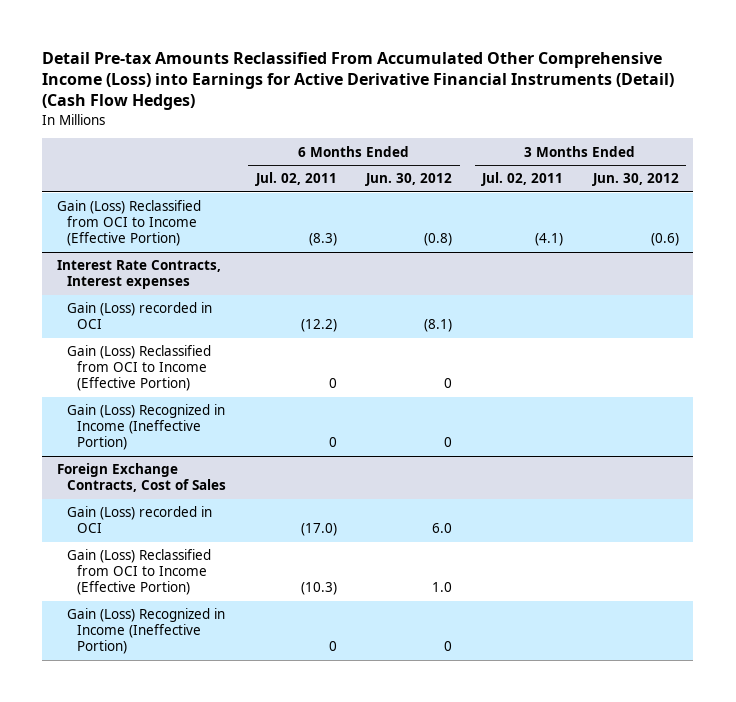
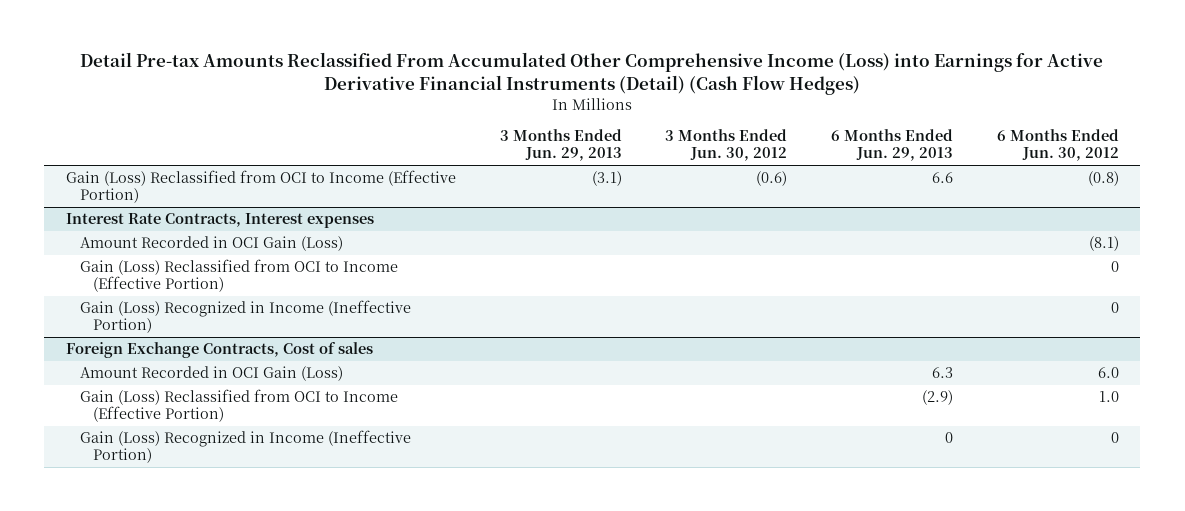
- | 6 Months Ended Jul. 02, 2011 | 6 Months Ended Jun. 30, 2012 | 3 Months Ended Jul. 02, 2011 | 3 Months Ended Jun. 30, 2012
+ | 3 Months Ended Jun. 29, 2013 | 3 Months Ended Jun. 30, 2012 | 6 Months Ended Jun. 29, 2013 | 6 Months Ended Jun. 30, 2012
@ Interest Rate Contracts, Interest expenses
- Gain (Loss) recorded in OCI | (12.2) | (8.1) | |
+ Amount Recorded in OCI Gain (Loss) | | | | (8.1)
- Foreign Exchange Contracts, Cost of Sales
- Gain (Loss) recorded in OCI | (17.0) | 6.0 | |
+ Foreign Exchange Contracts, Cost of sales
+ Amount Recorded in OCI Gain (Loss) | | | 6.3 | 6.0

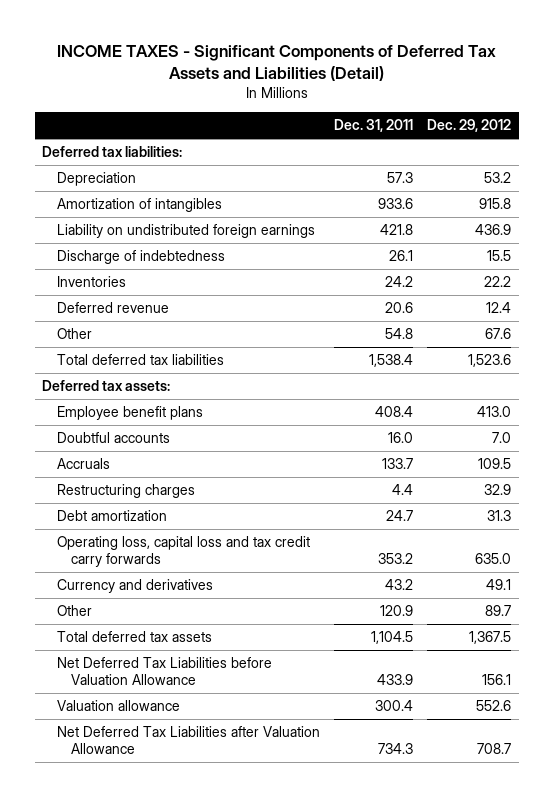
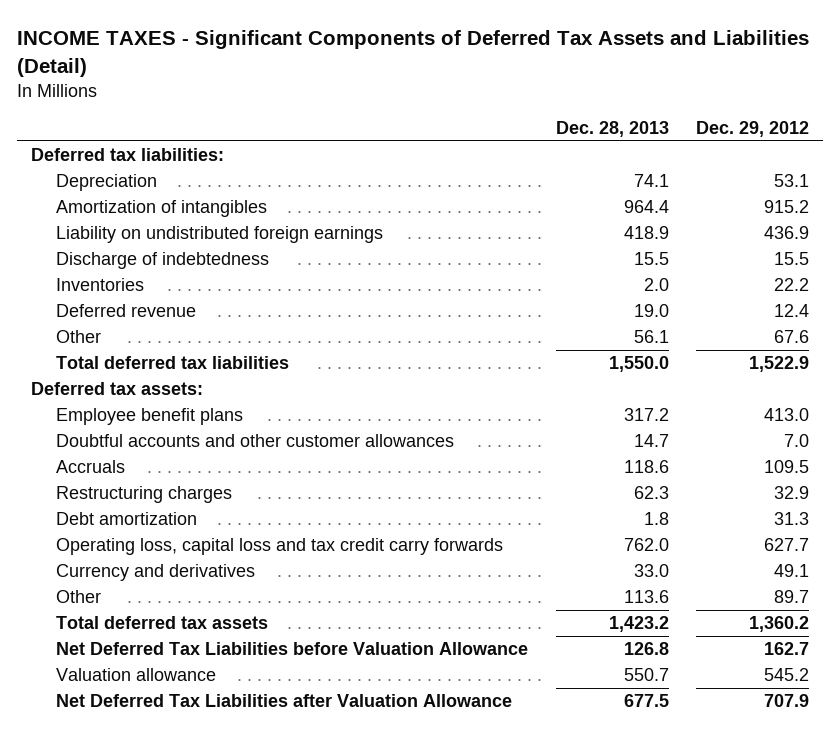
- | Dec. 31, 2011 | Dec. 29, 2012
+ | Dec. 28, 2013 | Dec. 29, 2012
- Depreciation | 57.3 | 53.2
- Amortization of intangibles | 933.6 | 915.8
+ Depreciation | 74.1 | 53.1
+ Amortization of intangibles | 964.4 | 915.2
- Total deferred tax liabilities | 1,538.4 | 1,523.6
+ Total deferred tax liabilities | 1,550.0 | 1,522.9
- Doubtful accounts | 16.0 | 7.0
+ Doubtful accounts and other customer allowances | 14.7 | 7.0
- Operating loss, capital loss and tax credit carry forwards | 353.2 | 635.0
+ Operating loss, capital loss and tax credit carry forwards | 762.0 | 627.7
- Total deferred tax assets | 1,104.5 | 1,367.5
- Net Deferred Tax Liabilities before Valuation Allowance | 433.9 | 156.1
- Valuation allowance | 300.4 | 552.6
- Net Deferred Tax Liabilities after Valuation Allowance | 734.3 | 708.7
+ Total deferred tax assets | 1,423.2 | 1,360.2
+ Net Deferred Tax Liabilities before Valuation Allowance | 126.8 | 162.7
+ Valuation allowance | 550.7 | 545.2
+ Net Deferred Tax Liabilities after Valuation Allowance | 677.5 | 707.9

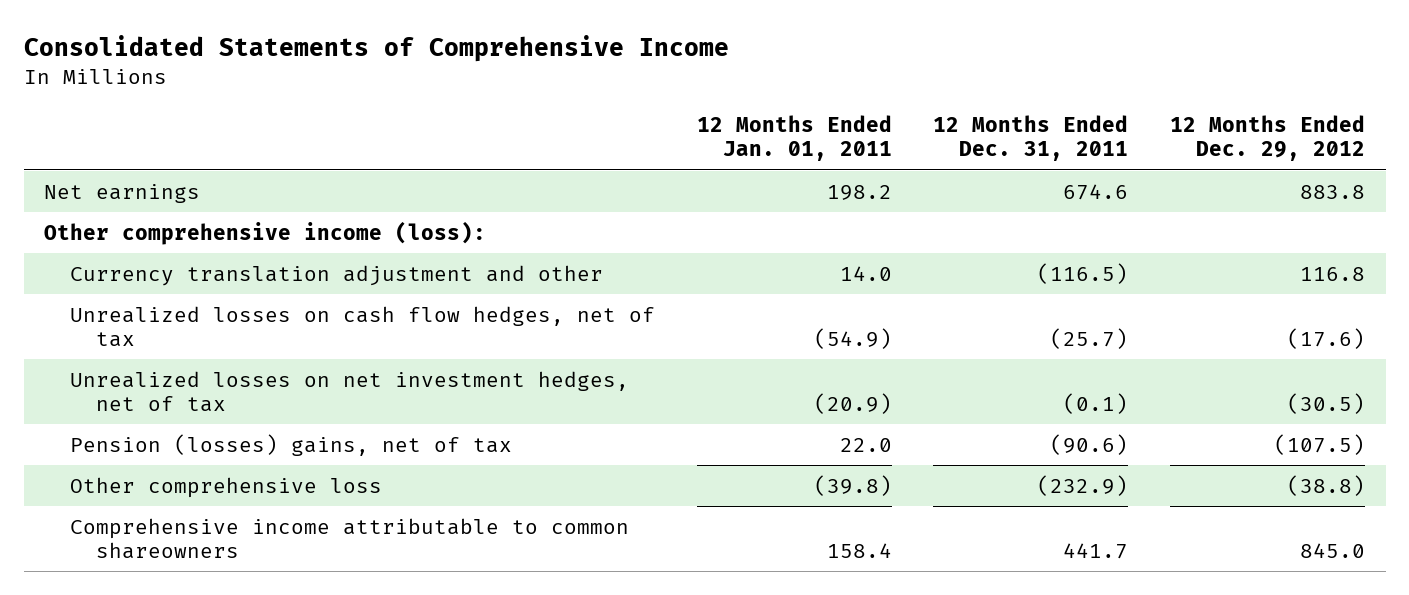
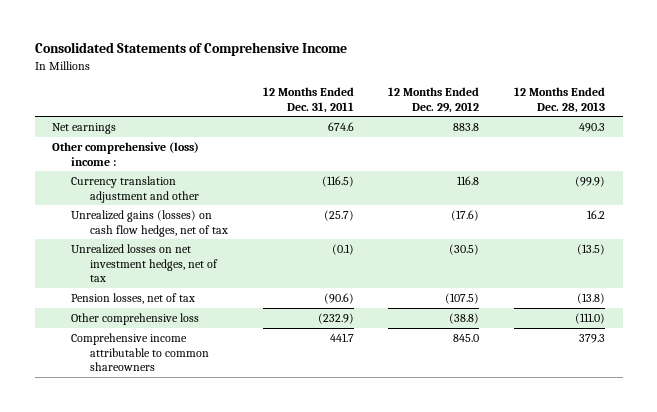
- | 12 Months Ended Jan. 01, 2011 | 12 Months Ended Dec. 31, 2011 | 12 Months Ended Dec. 29, 2012
+ | 12 Months Ended Dec. 31, 2011 | 12 Months Ended Dec. 29, 2012 | 12 Months Ended Dec. 28, 2013
- Other comprehensive income (loss):
+ Other comprehensive (loss) income :
- Unrealized losses on cash flow hedges, net of tax | (54.9) | (25.7) | (17.6)
+ Unrealized gains (losses) on cash flow hedges, net of tax | (25.7) | (17.6) | 16.2
- Pension (losses) gains, net of tax | 22.0 | (90.6) | (107.5)
+ Pension losses, net of tax | (90.6) | (107.5) | (13.8)

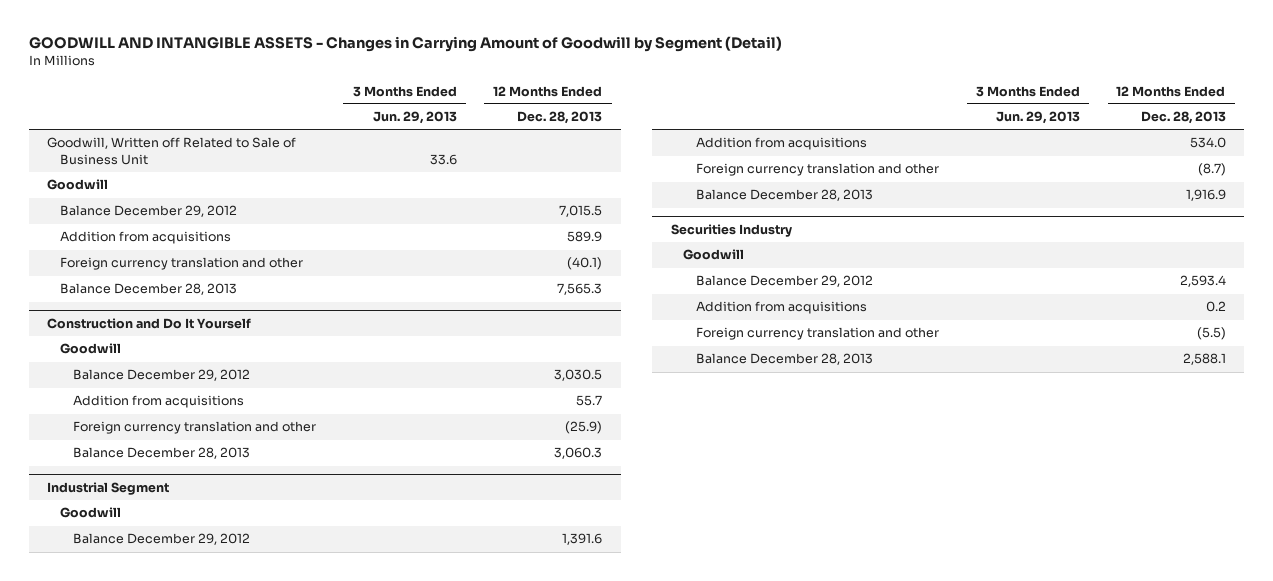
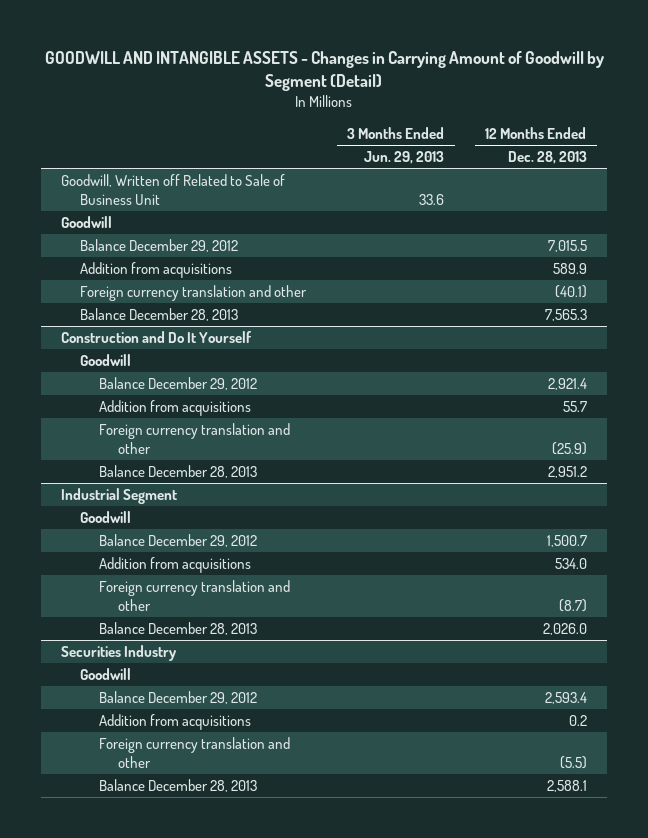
@ Construction and Do It Yourself
- Balance December 29, 2012 | | 3,030.5
+ Balance December 29, 2012 | | 2,921.4
- Balance December 28, 2013 | | 3,060.3
+ Balance December 28, 2013 | | 2,951.2
@ Industrial Segment
- Balance December 29, 2012 | | 1,391.6
+ Balance December 29, 2012 | | 1,500.7
- Balance December 28, 2013 | | 1,916.9
+ Balance December 28, 2013 | | 2,026.0

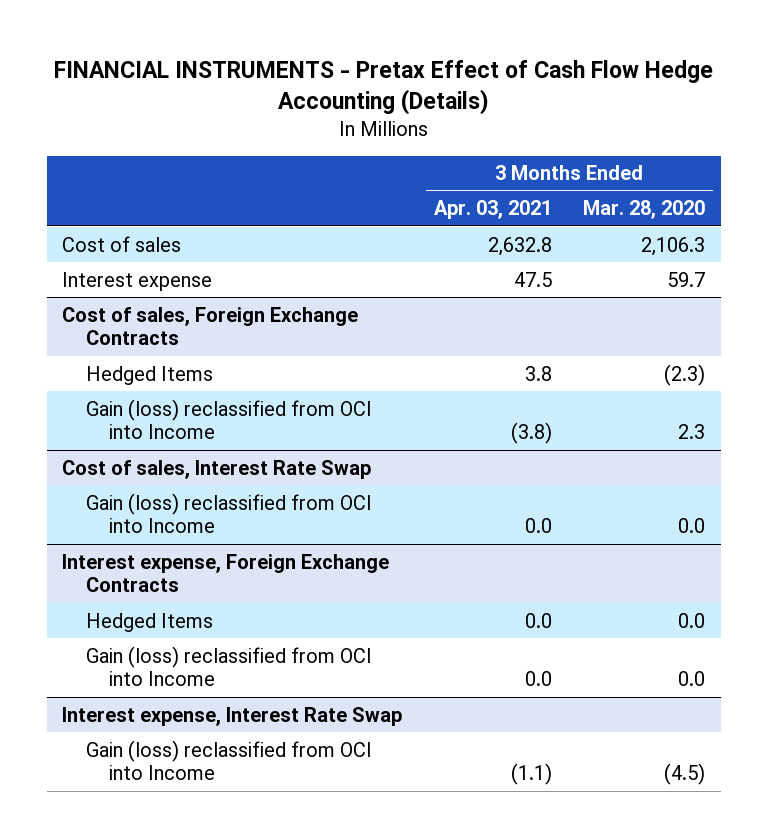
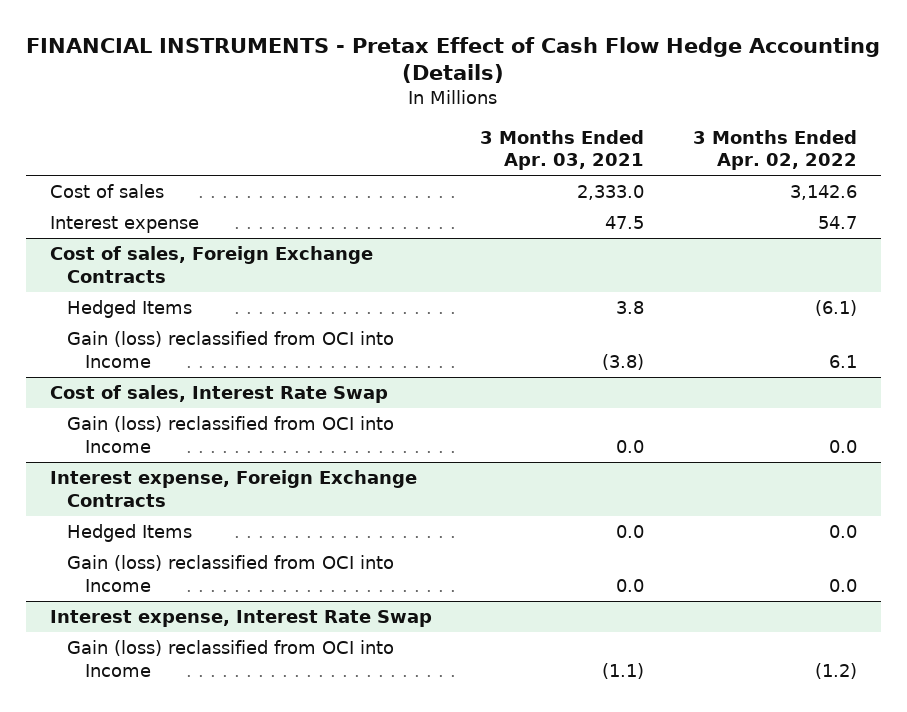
- | 3 Months Ended Apr. 03, 2021 | 3 Months Ended Mar. 28, 2020
+ | 3 Months Ended Apr. 03, 2021 | 3 Months Ended Apr. 02, 2022
- Cost of sales | 2,632.8 | 2,106.3
+ Cost of sales | 2,333.0 | 3,142.6

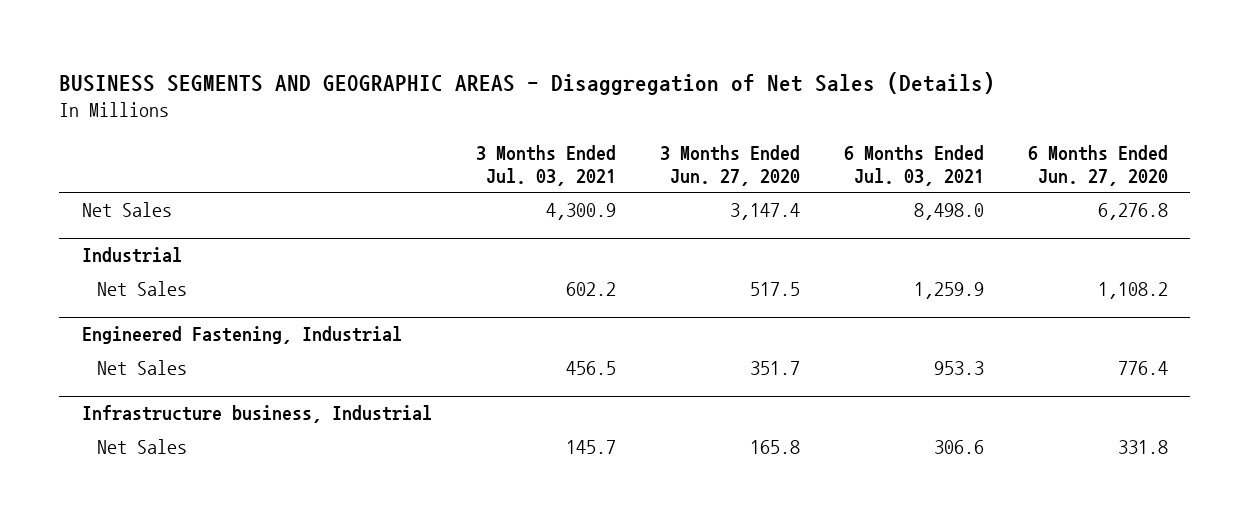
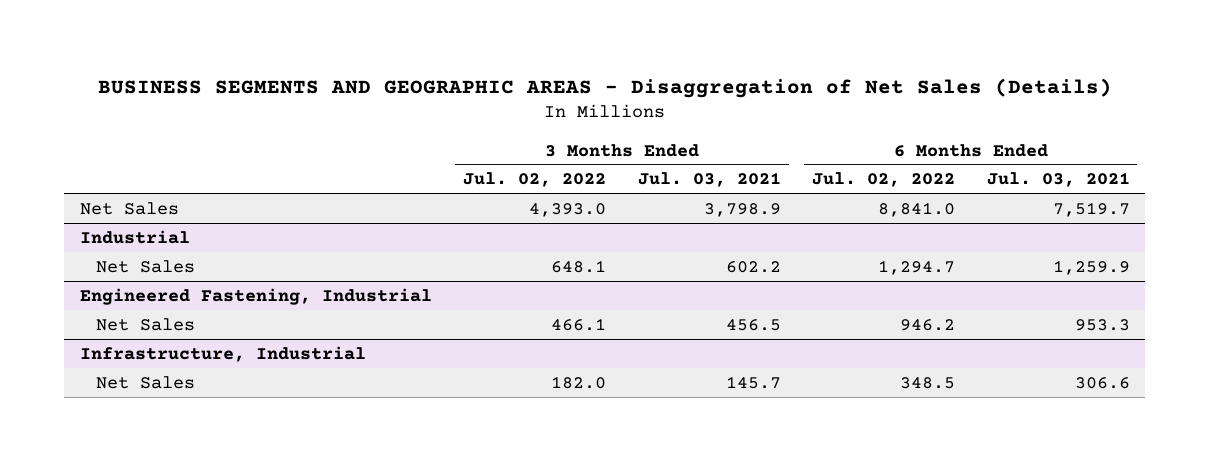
- | 3 Months Ended Jul. 03, 2021 | 3 Months Ended Jun. 27, 2020 | 6 Months Ended Jul. 03, 2021 | 6 Months Ended Jun. 27, 2020
+ | 3 Months Ended Jul. 02, 2022 | 3 Months Ended Jul. 03, 2021 | 6 Months Ended Jul. 02, 2022 | 6 Months Ended Jul. 03, 2021
- Net Sales | 4,300.9 | 3,147.4 | 8,498.0 | 6,276.8
+ Net Sales | 4,393.0 | 3,798.9 | 8,841.0 | 7,519.7
- Infrastructure business, Industrial
+ Infrastructure, Industrial

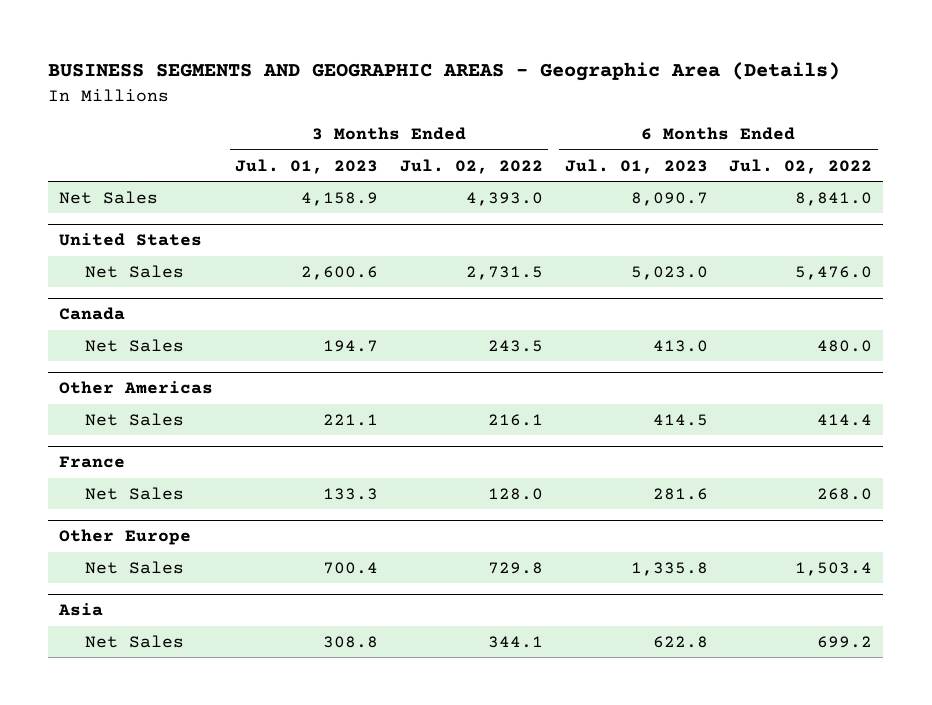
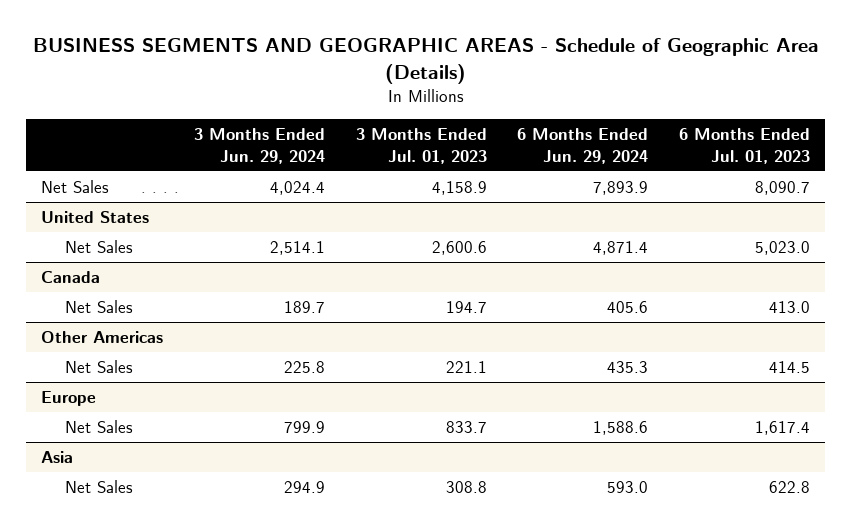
- BUSINESS SEGMENTS AND GEOGRAPHIC AREAS - Geographic Area (Details)
+ BUSINESS SEGMENTS AND GEOGRAPHIC AREAS - Schedule of Geographic Area (Details)
- | 3 Months Ended Jul. 01, 2023 | 3 Months Ended Jul. 02, 2022 | 6 Months Ended Jul. 01, 2023 | 6 Months Ended Jul. 02, 2022
+ | 3 Months Ended Jun. 29, 2024 | 3 Months Ended Jul. 01, 2023 | 6 Months Ended Jun. 29, 2024 | 6 Months Ended Jul. 01, 2023
- France
- Net Sales | 133.3 | 128.0 | 281.6 | 268.0
- Other Europe
- Net Sales | 700.4 | 729.8 | 1,335.8 | 1,503.4
+ Europe
+ Net Sales | 799.9 | 833.7 | 1,588.6 | 1,617.4

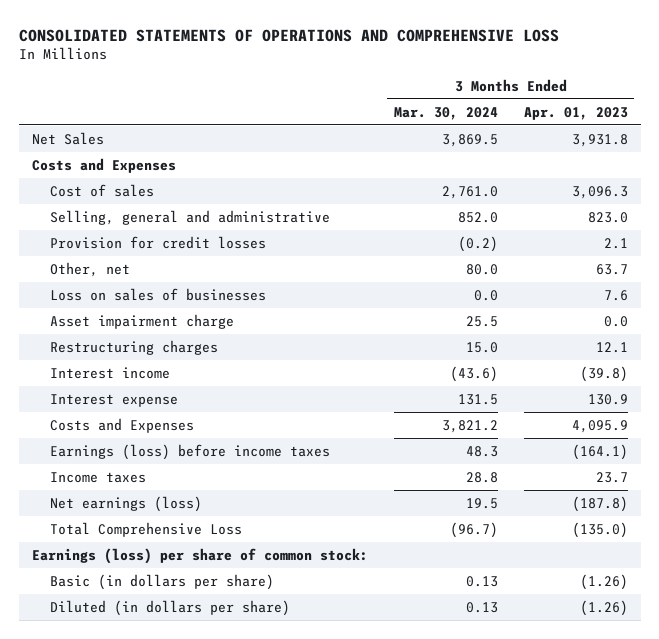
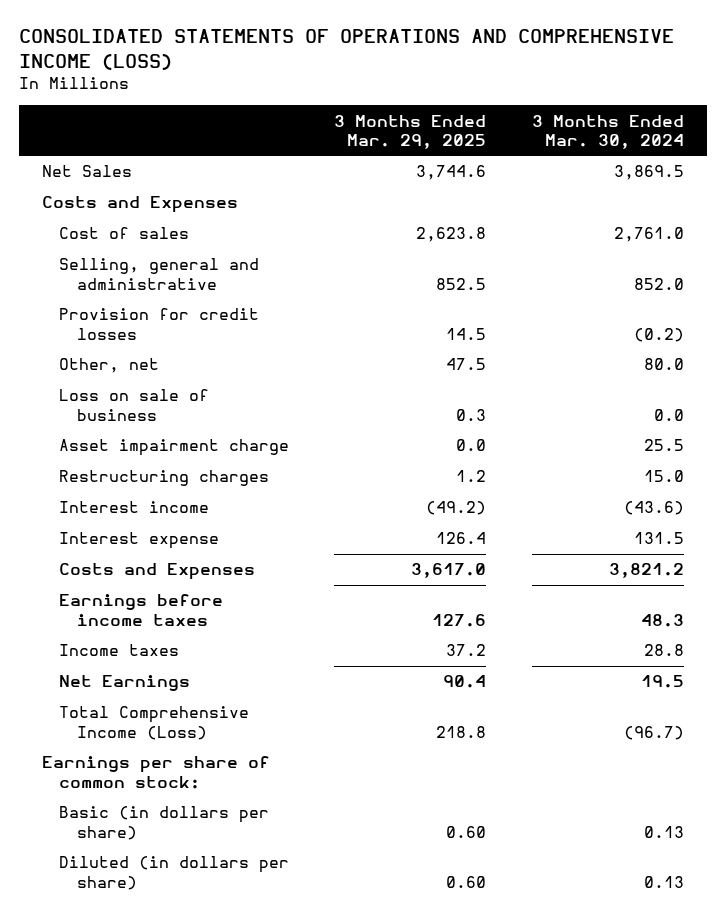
- CONSOLIDATED STATEMENTS OF OPERATIONS AND COMPREHENSIVE LOSS
+ CONSOLIDATED STATEMENTS OF OPERATIONS AND COMPREHENSIVE INCOME (LOSS)
- | 3 Months Ended Mar. 30, 2024 | 3 Months Ended Apr. 01, 2023
+ | 3 Months Ended Mar. 29, 2025 | 3 Months Ended Mar. 30, 2024
- Loss on sales of businesses | 0.0 | 7.6
+ Loss on sale of business | 0.3 | 0.0
- Earnings (loss) before income taxes | 48.3 | (164.1)
+ Earnings before income taxes | 127.6 | 48.3
- Net earnings (loss) | 19.5 | (187.8)
- Total Comprehensive Loss | (96.7) | (135.0)
- Earnings (loss) per share of common stock:
+ Net Earnings | 90.4 | 19.5
+ Total Comprehensive Income (Loss) | 218.8 | (96.7)
+ Earnings per share of common stock:

